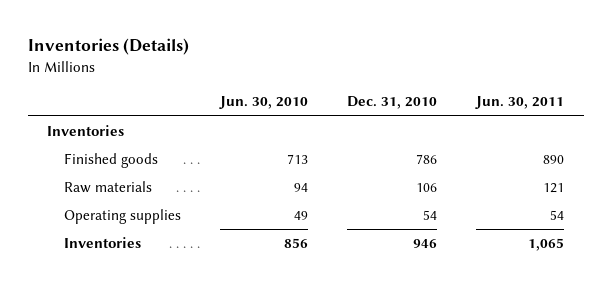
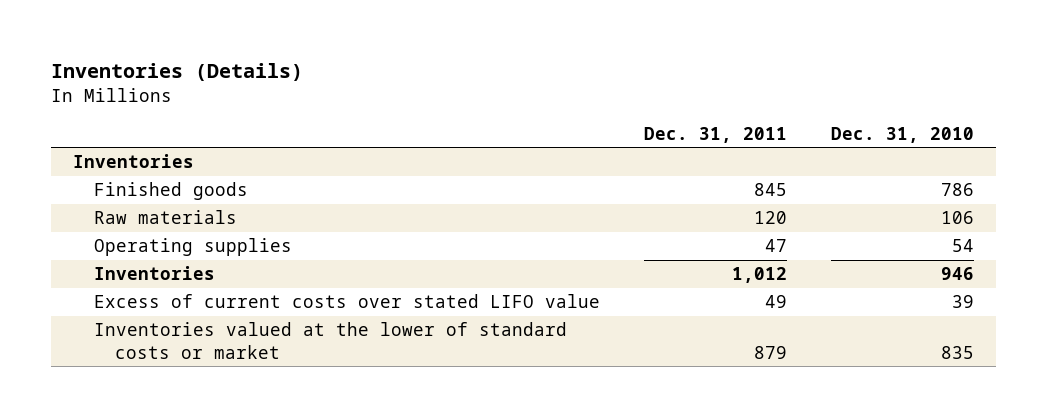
- | Jun. 30, 2010 | Dec. 31, 2010 | Jun. 30, 2011
+ | Dec. 31, 2011 | Dec. 31, 2010
+ Excess of current costs over stated LIFO value | 49 | 39
+ Inventories valued at the lower of standard costs or market | 879 | 835

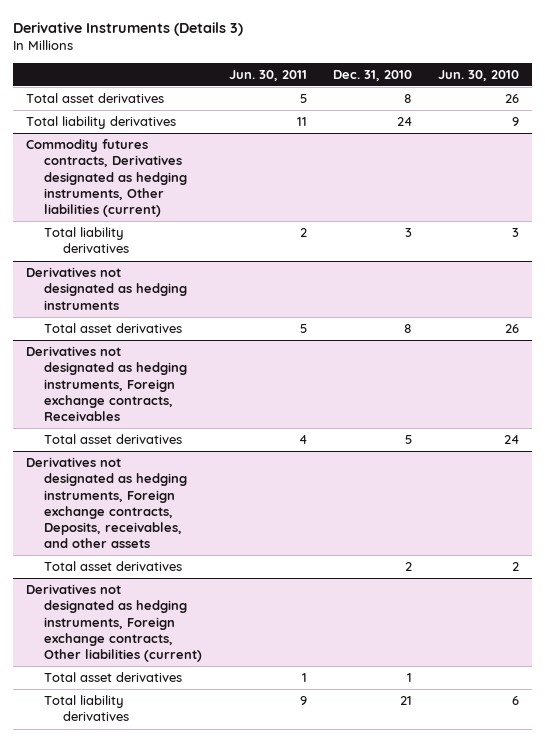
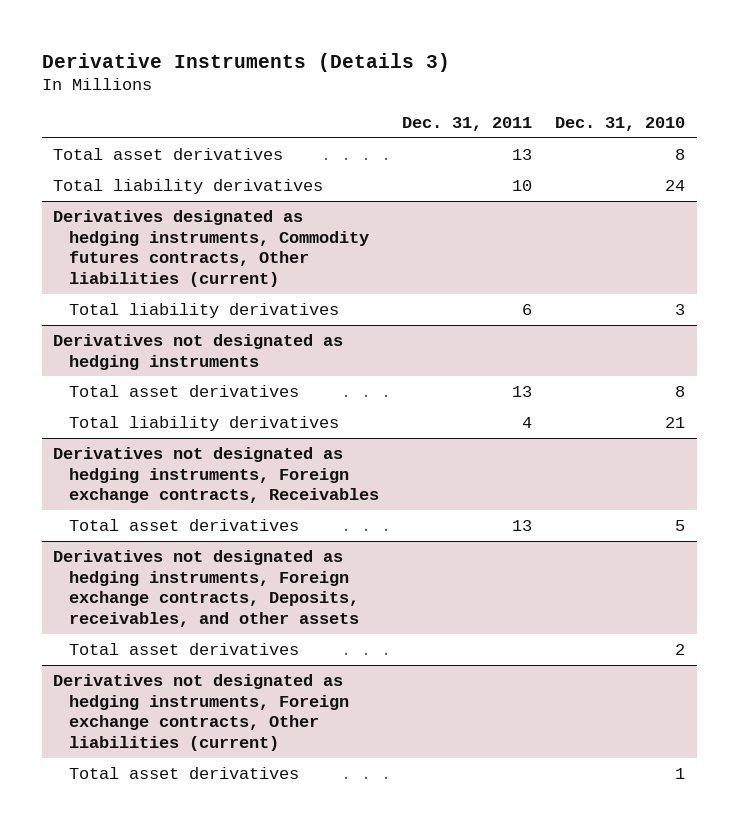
- | Jun. 30, 2011 | Dec. 31, 2010 | Jun. 30, 2010
+ | Dec. 31, 2011 | Dec. 31, 2010
- Commodity futures contracts, Derivatives designated as hedging instruments, Other liabilities (current)
+ Derivatives designated as hedging instruments, Commodity futures contracts, Other liabilities (current)
@ Derivatives not designated as hedging instruments
+ Total liability derivatives | 4 | 21
@ Derivatives not designated as hedging instruments, Foreign exchange contracts, Other liabilities (current)
- Total liability derivatives | 9 | 21 | 6

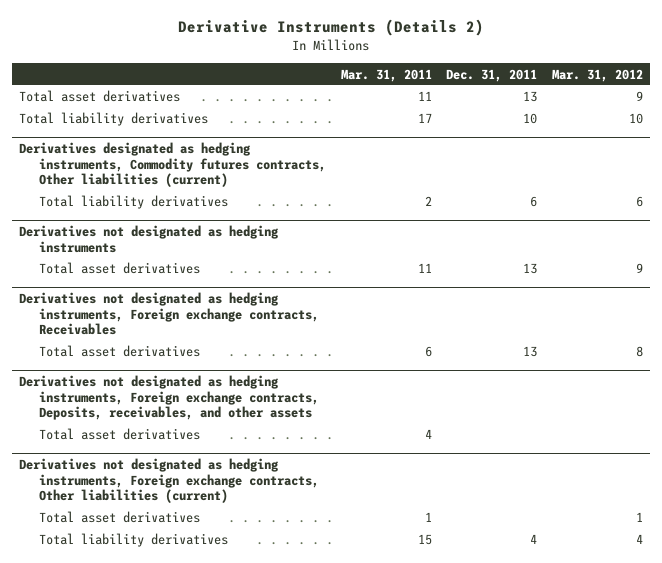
- Derivative Instruments (Details 3)
+ Derivative Instruments (Details 2)
- | Dec. 31, 2011 | Dec. 31, 2010
+ | Mar. 31, 2011 | Dec. 31, 2011 | Mar. 31, 2012
@ Derivatives not designated as hedging instruments
- Total liability derivatives | 4 | 21
@ Derivatives not designated as hedging instruments, Foreign exchange contracts, Other liabilities (current)
+ Total liability derivatives | 15 | 4 | 4

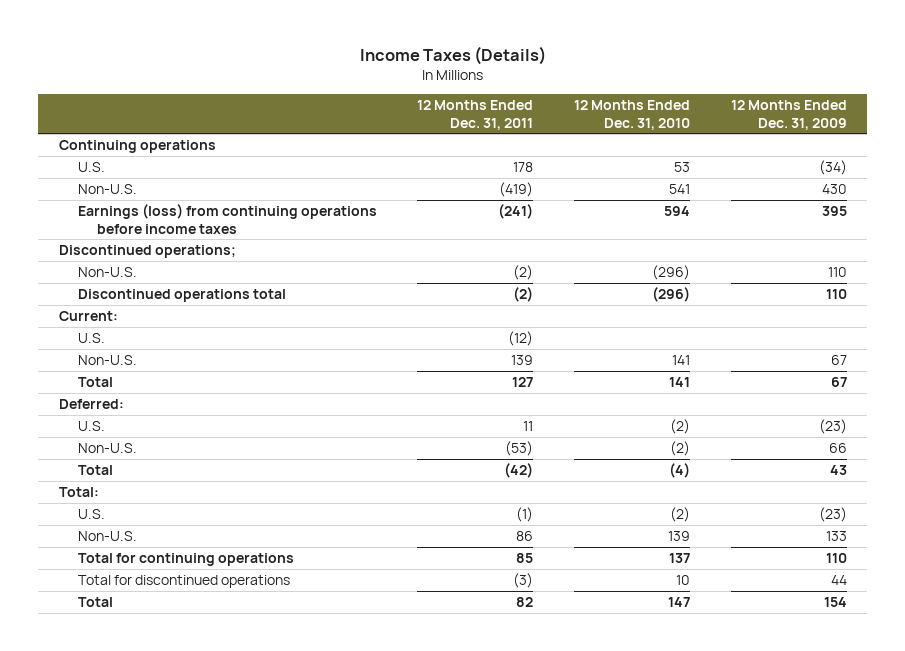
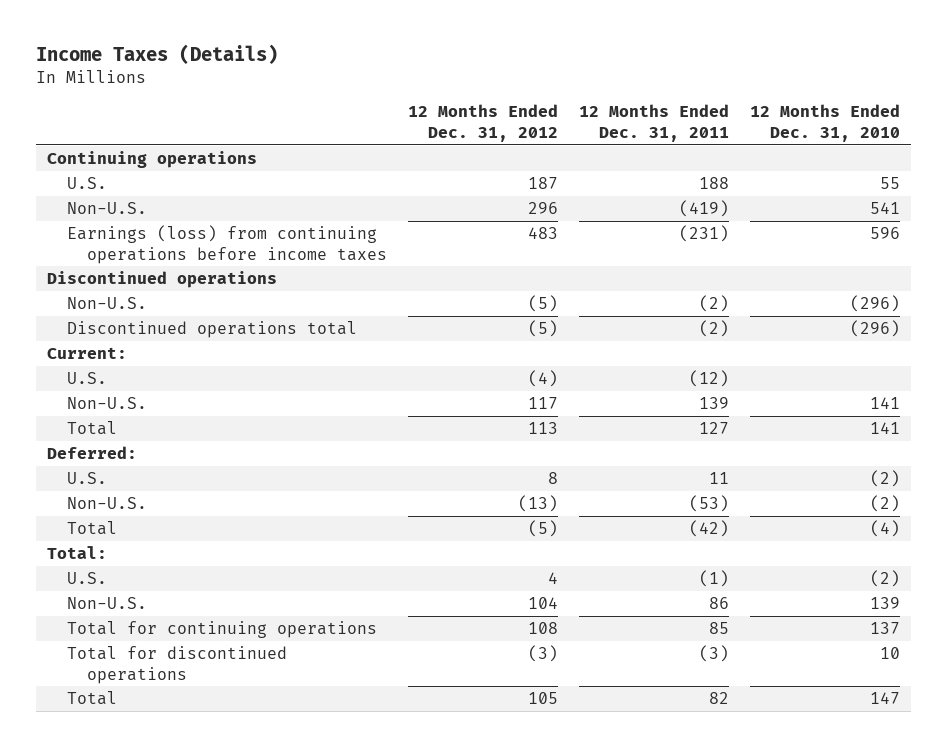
- | 12 Months Ended Dec. 31, 2011 | 12 Months Ended Dec. 31, 2010 | 12 Months Ended Dec. 31, 2009
+ | 12 Months Ended Dec. 31, 2012 | 12 Months Ended Dec. 31, 2011 | 12 Months Ended Dec. 31, 2010
- U.S. | 178 | 53 | (34)
+ U.S. | 187 | 188 | 55
- Earnings (loss) from continuing operations before income taxes | (241) | 594 | 395
- Discontinued operations;
+ Earnings (loss) from continuing operations before income taxes | 483 | (231) | 596
+ Discontinued operations

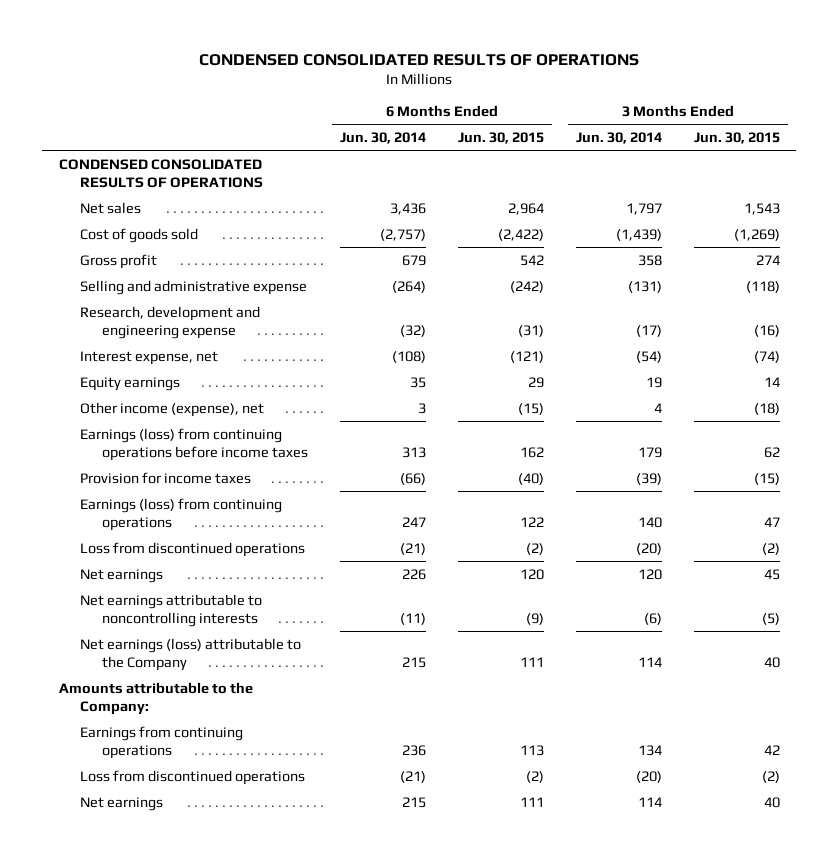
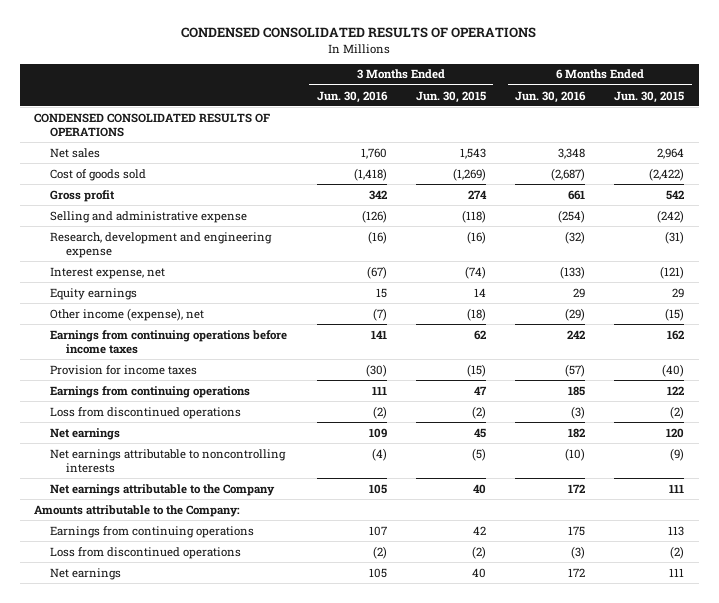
- | 6 Months Ended Jun. 30, 2014 | 6 Months Ended Jun. 30, 2015 | 3 Months Ended Jun. 30, 2014 | 3 Months Ended Jun. 30, 2015
+ | 3 Months Ended Jun. 30, 2016 | 3 Months Ended Jun. 30, 2015 | 6 Months Ended Jun. 30, 2016 | 6 Months Ended Jun. 30, 2015
- Earnings (loss) from continuing operations before income taxes | 313 | 162 | 179 | 62
+ Earnings from continuing operations before income taxes | 141 | 62 | 242 | 162
- Earnings (loss) from continuing operations | 247 | 122 | 140 | 47
+ Earnings from continuing operations | 111 | 47 | 185 | 122
- Net earnings (loss) attributable to the Company | 215 | 111 | 114 | 40
+ Net earnings attributable to the Company | 105 | 40 | 172 | 111

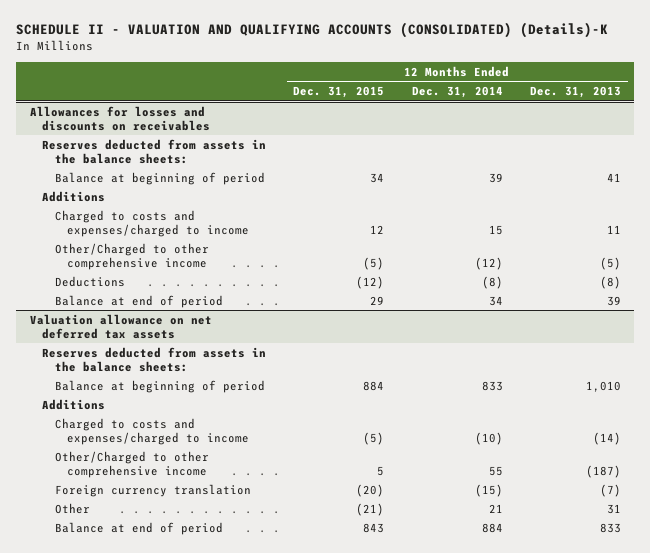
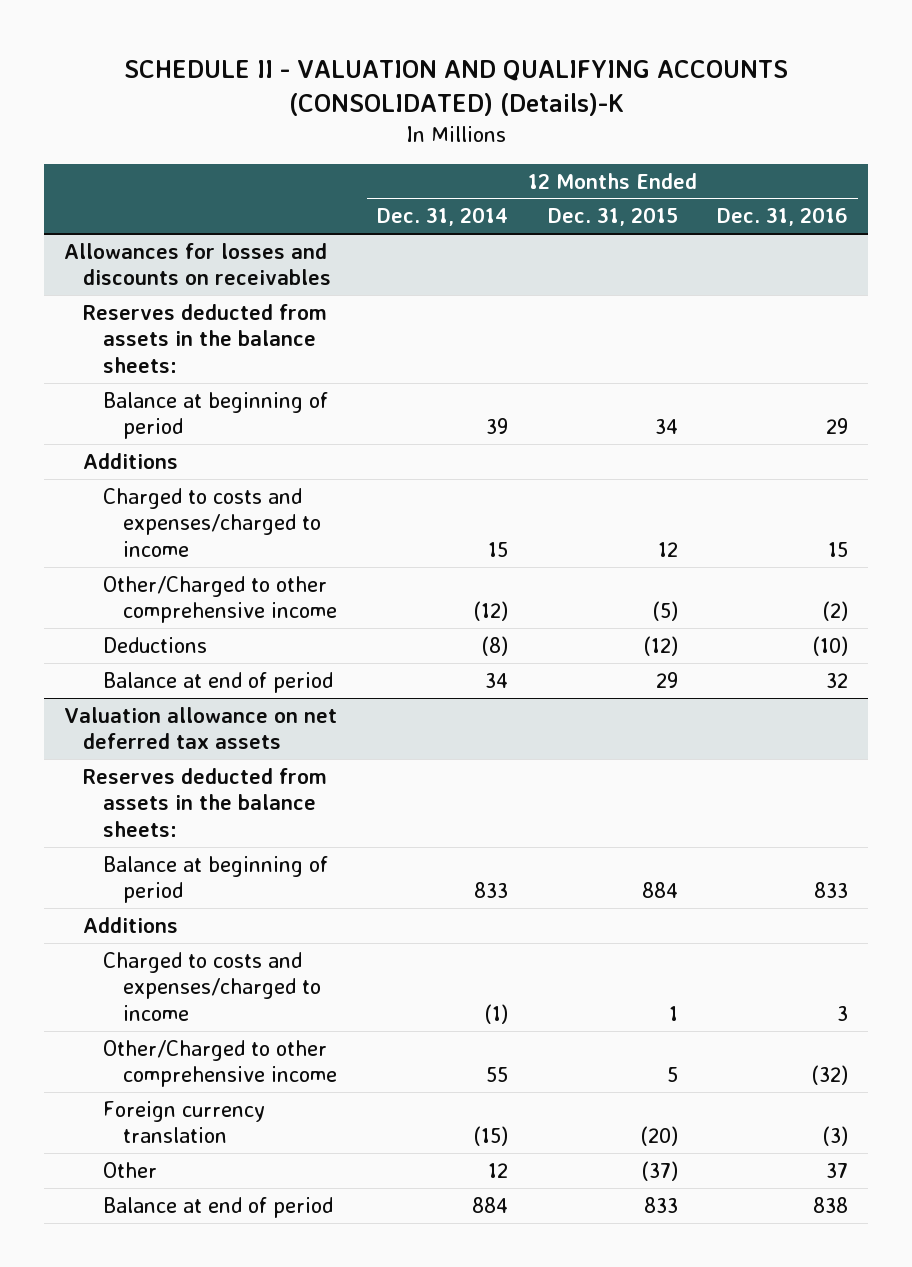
- | 12 Months Ended Dec. 31, 2015 | 12 Months Ended Dec. 31, 2014 | 12 Months Ended Dec. 31, 2013
+ | 12 Months Ended Dec. 31, 2014 | 12 Months Ended Dec. 31, 2015 | 12 Months Ended Dec. 31, 2016
@ Valuation allowance on net deferred tax assets
- Charged to costs and expenses/charged to income | (5) | (10) | (14)
+ Charged to costs and expenses/charged to income | (1) | 1 | 3
- Other | (21) | 21 | 31
- Balance at end of period | 843 | 884 | 833
+ Other | 12 | (37) | 37
+ Balance at end of period | 884 | 833 | 838

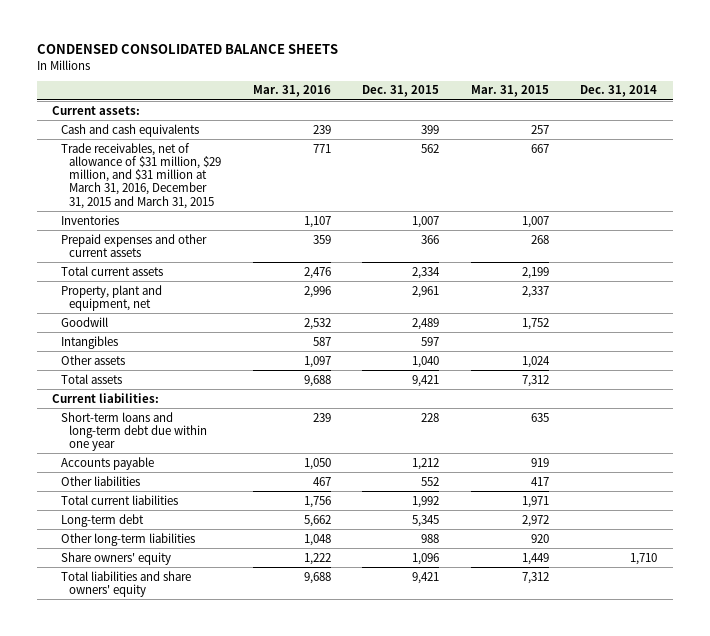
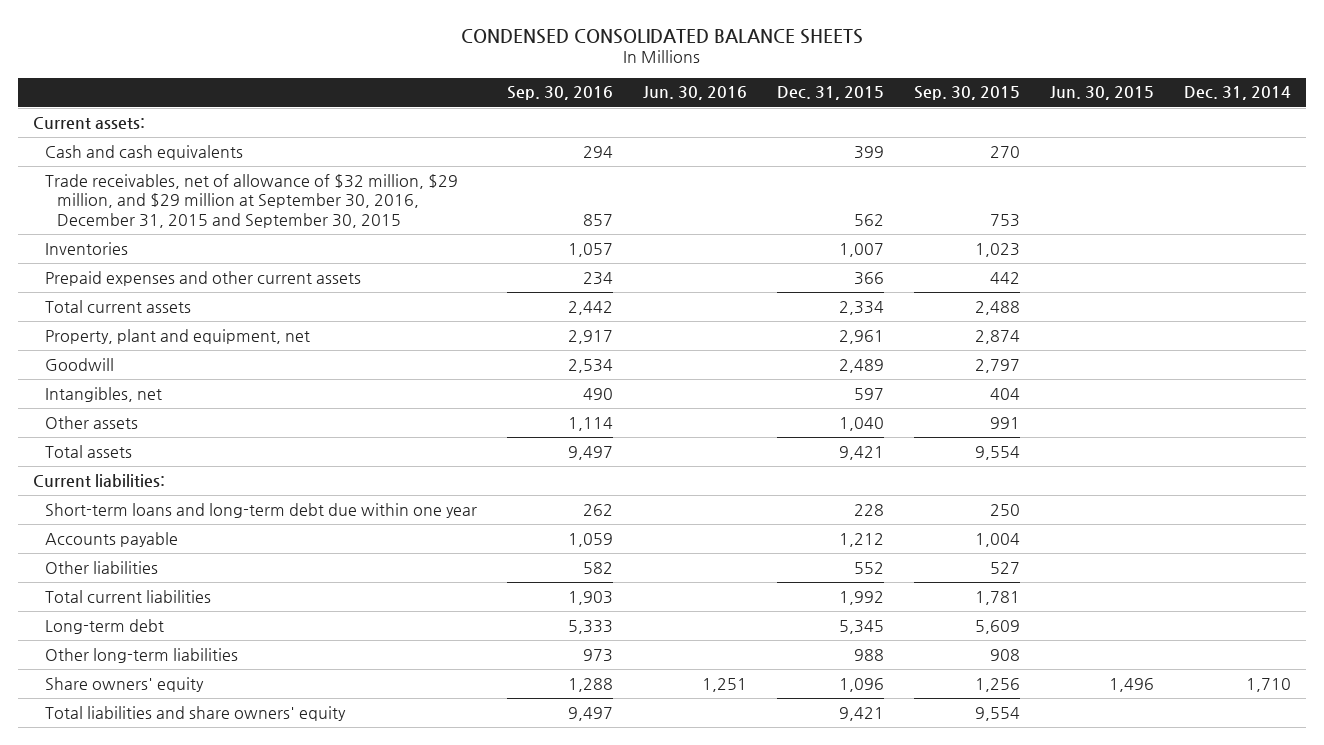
- | Mar. 31, 2016 | Dec. 31, 2015 | Mar. 31, 2015 | Dec. 31, 2014
+ | Sep. 30, 2016 | Jun. 30, 2016 | Dec. 31, 2015 | Sep. 30, 2015 | Jun. 30, 2015 | Dec. 31, 2014
- Trade receivables, net of allowance of $31 million, $29 million, and $31 million at March 31, 2016, December 31, 2015 and March 31, 2015 | 771 | 562 | 667 |
+ Trade receivables, net of allowance of $32 million, $29 million, and $29 million at September 30, 2016, December 31, 2015 and September 30, 2015 | 857 | | 562 | 753 | |
- Intangibles | 587 | 597 | |
+ Intangibles, net | 490 | | 597 | 404 | |

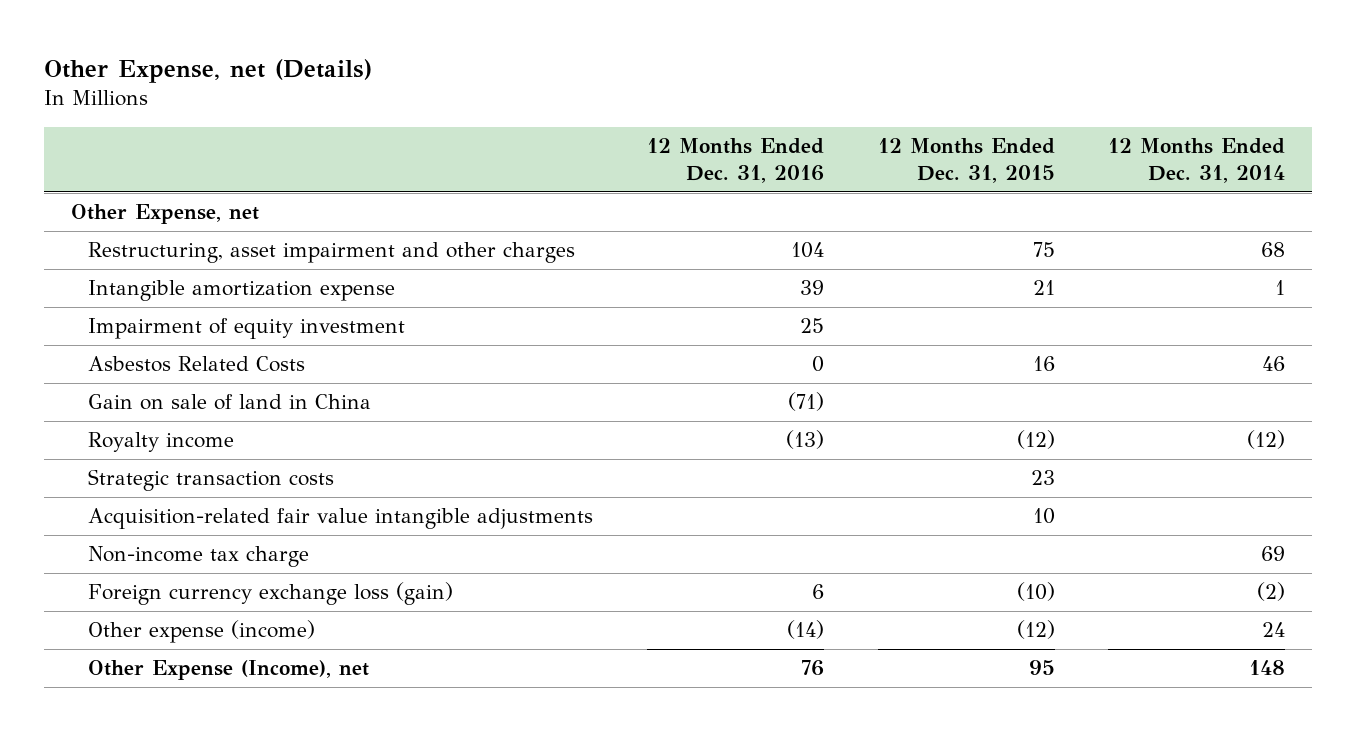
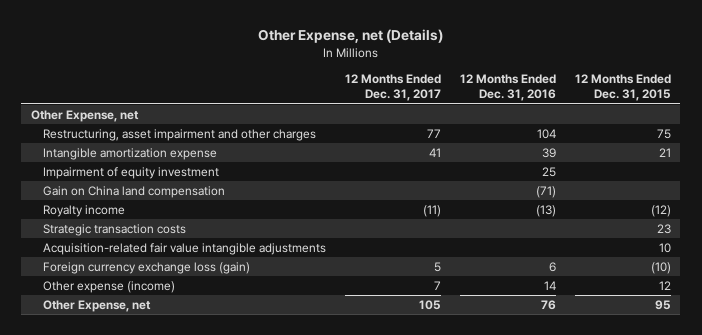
- | 12 Months Ended Dec. 31, 2016 | 12 Months Ended Dec. 31, 2015 | 12 Months Ended Dec. 31, 2014
+ | 12 Months Ended Dec. 31, 2017 | 12 Months Ended Dec. 31, 2016 | 12 Months Ended Dec. 31, 2015
- Asbestos Related Costs | 0 | 16 | 46
- Gain on sale of land in China | (71) | |
+ Gain on China land compensation | | (71) |
- Non-income tax charge | | | 69
- Other expense (income) | (14) | (12) | 24
- Other Expense (Income), net | 76 | 95 | 148
+ Other expense (income) | 7 | 14 | 12
+ Other Expense, net | 105 | 76 | 95

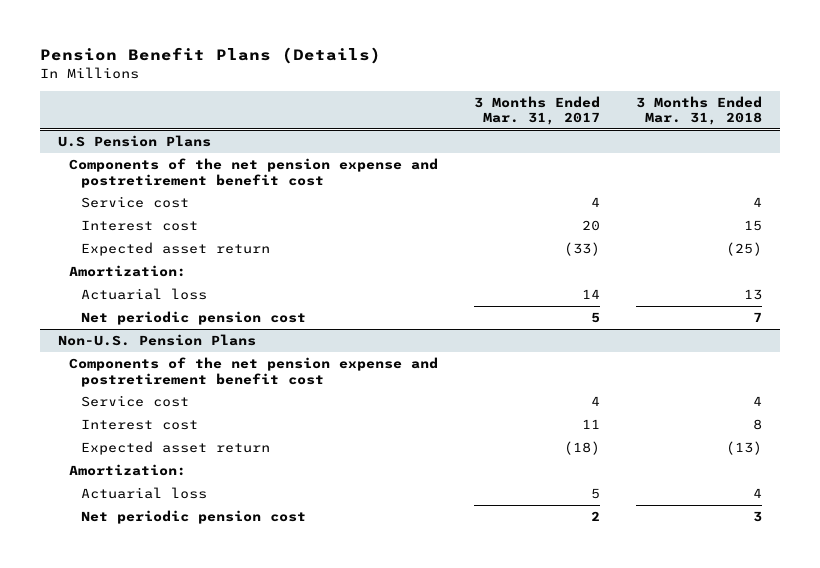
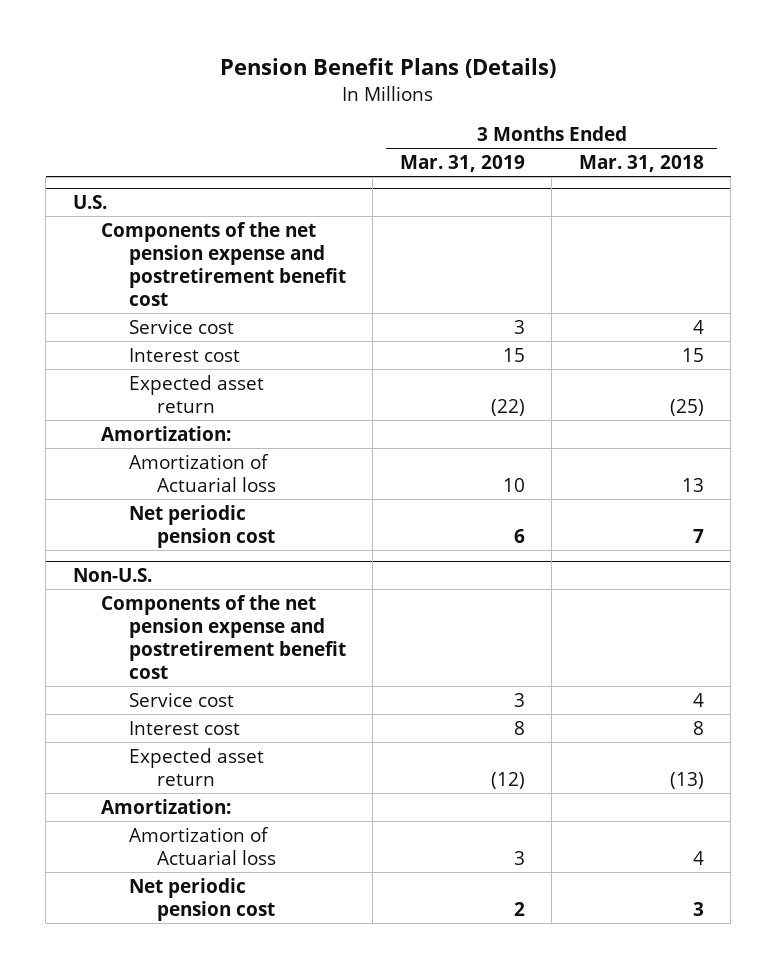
- | 3 Months Ended Mar. 31, 2017 | 3 Months Ended Mar. 31, 2018
+ | 3 Months Ended Mar. 31, 2019 | 3 Months Ended Mar. 31, 2018
- U.S Pension Plans
+ U.S.
- Actuarial loss | 14 | 13
+ Amortization of Actuarial loss | 10 | 13
- Non-U.S. Pension Plans
+ Non-U.S.
- Actuarial loss | 5 | 4
+ Amortization of Actuarial loss | 3 | 4

